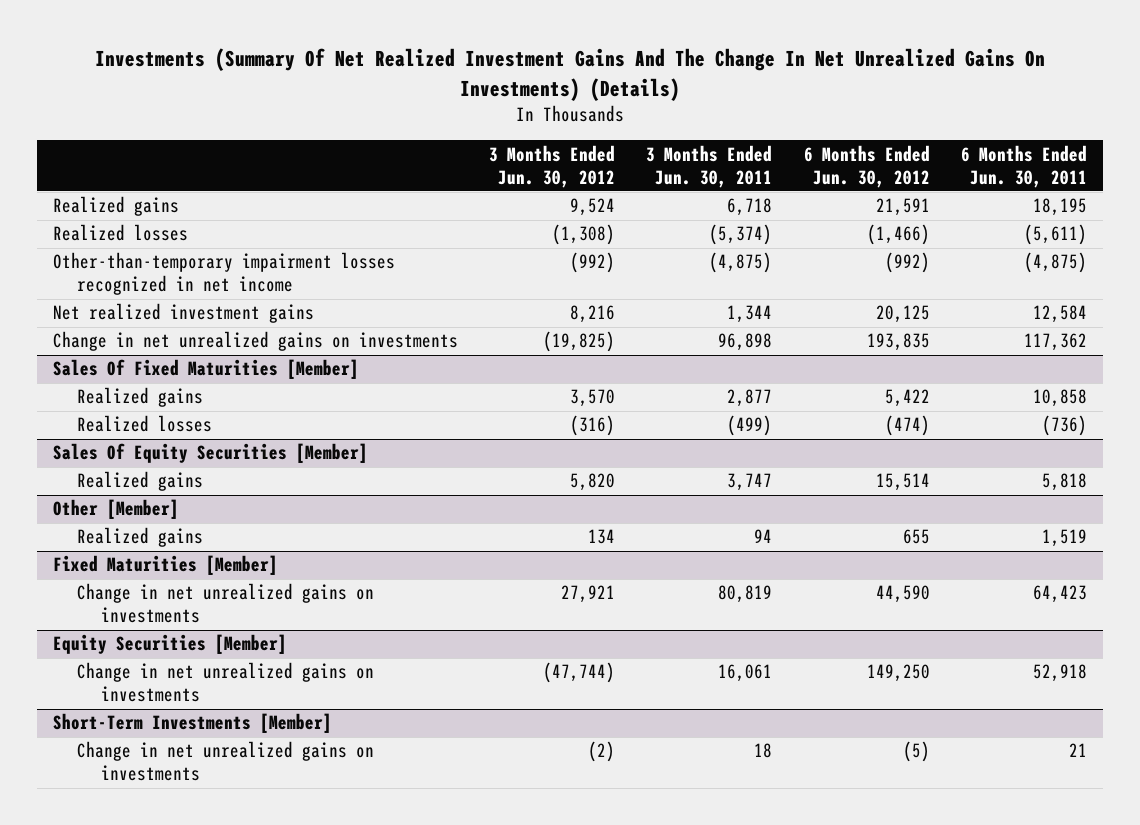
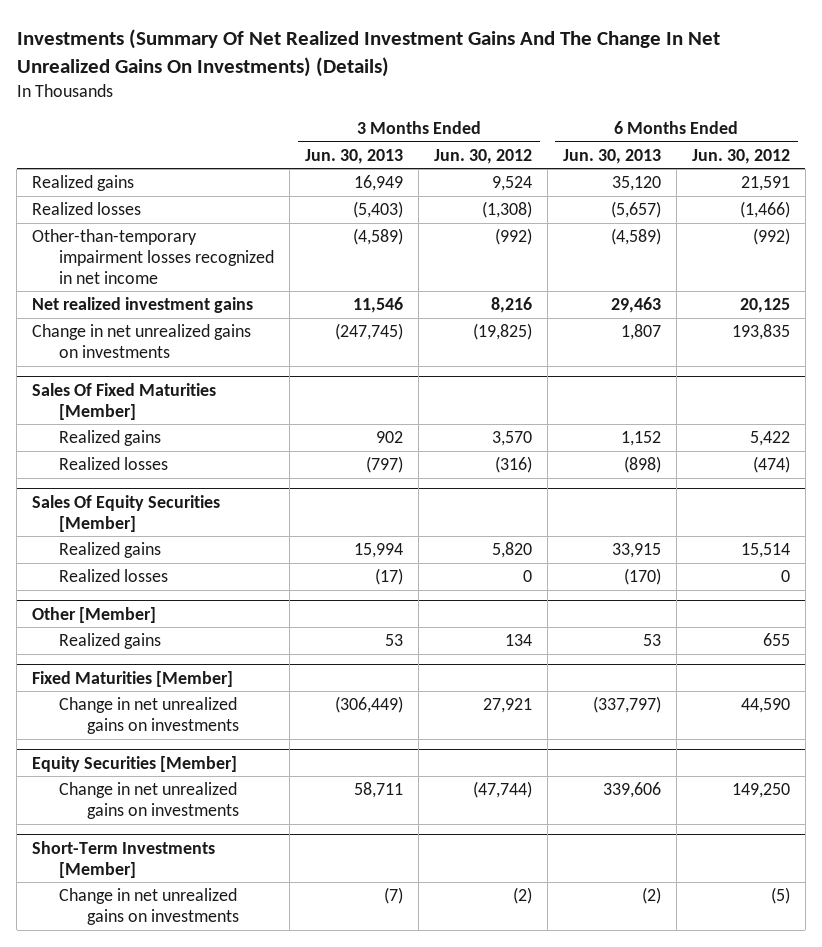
- | 3 Months Ended Jun. 30, 2012 | 3 Months Ended Jun. 30, 2011 | 6 Months Ended Jun. 30, 2012 | 6 Months Ended Jun. 30, 2011
+ | 3 Months Ended Jun. 30, 2013 | 3 Months Ended Jun. 30, 2012 | 6 Months Ended Jun. 30, 2013 | 6 Months Ended Jun. 30, 2012
@ Sales Of Equity Securities [Member]
+ Realized losses | (17) | 0 | (170) | 0

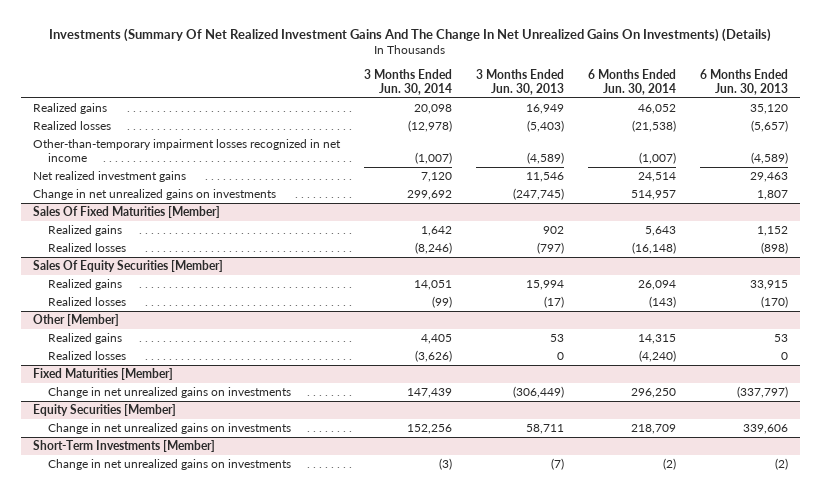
- | 3 Months Ended Jun. 30, 2013 | 3 Months Ended Jun. 30, 2012 | 6 Months Ended Jun. 30, 2013 | 6 Months Ended Jun. 30, 2012
+ | 3 Months Ended Jun. 30, 2014 | 3 Months Ended Jun. 30, 2013 | 6 Months Ended Jun. 30, 2014 | 6 Months Ended Jun. 30, 2013
@ Other [Member]
+ Realized losses | (3,626) | 0 | (4,240) | 0

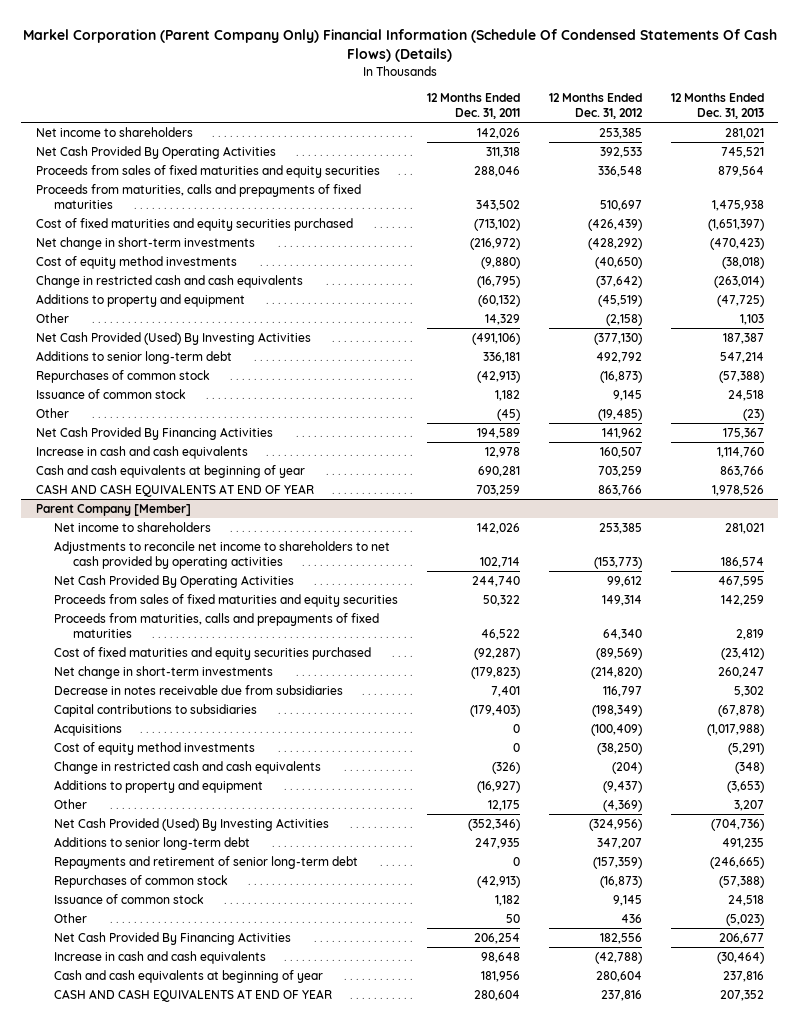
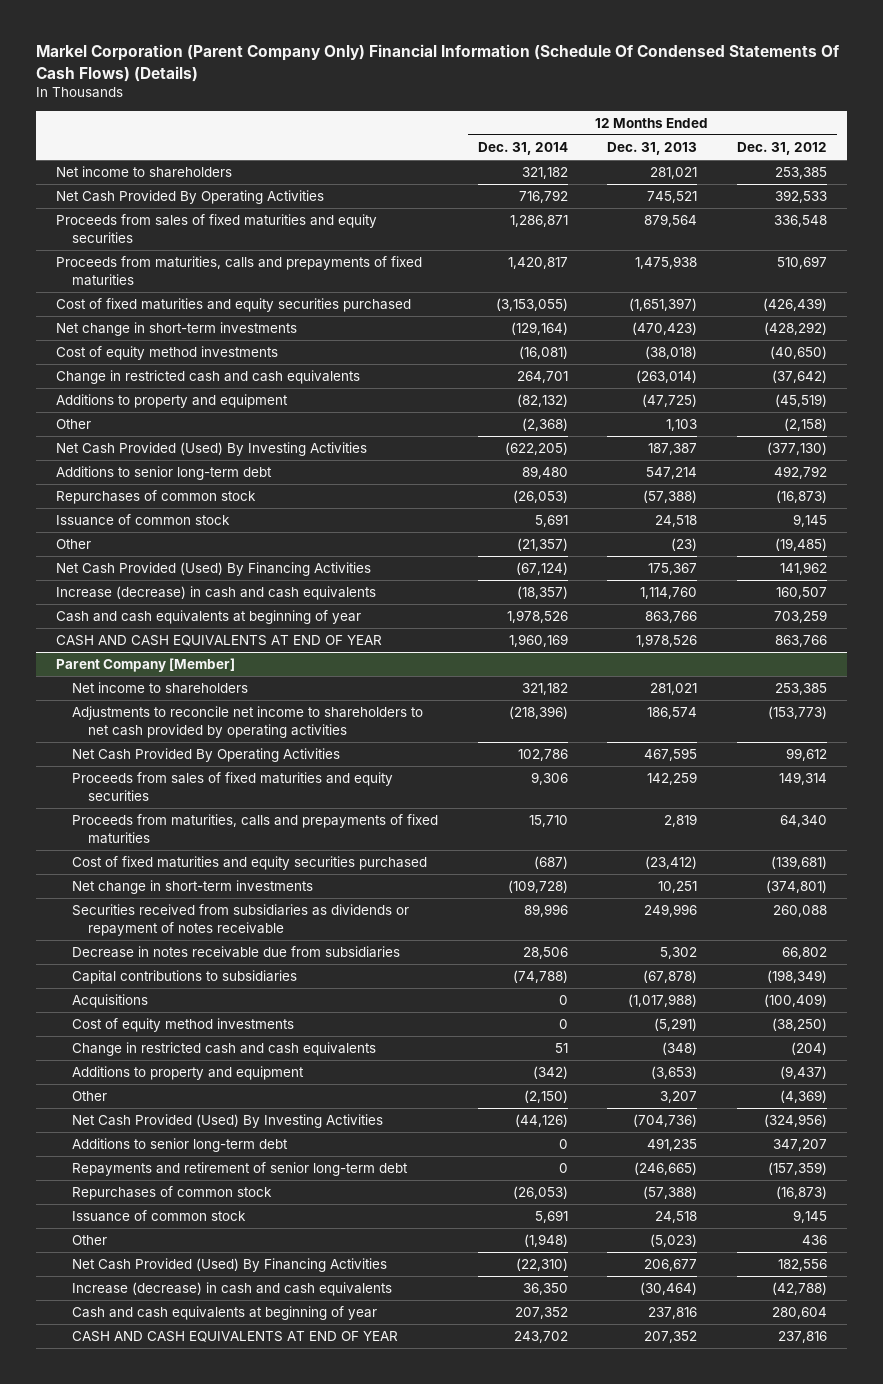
- | 12 Months Ended Dec. 31, 2011 | 12 Months Ended Dec. 31, 2012 | 12 Months Ended Dec. 31, 2013
+ | 12 Months Ended Dec. 31, 2014 | 12 Months Ended Dec. 31, 2013 | 12 Months Ended Dec. 31, 2012
- Net Cash Provided By Financing Activities | 194,589 | 141,962 | 175,367
- Increase in cash and cash equivalents | 12,978 | 160,507 | 1,114,760
+ Net Cash Provided (Used) By Financing Activities | (67,124) | 175,367 | 141,962
+ Increase (decrease) in cash and cash equivalents | (18,357) | 1,114,760 | 160,507
@ Parent Company [Member]
- Cost of fixed maturities and equity securities purchased | (92,287) | (89,569) | (23,412)
- Net change in short-term investments | (179,823) | (214,820) | 260,247
- Decrease in notes receivable due from subsidiaries | 7,401 | 116,797 | 5,302
+ Cost of fixed maturities and equity securities purchased | (687) | (23,412) | (139,681)
+ Net change in short-term investments | (109,728) | 10,251 | (374,801)
+ Securities received from subsidiaries as dividends or repayment of notes receivable | 89,996 | 249,996 | 260,088
+ Decrease in notes receivable due from subsidiaries | 28,506 | 5,302 | 66,802
- Net Cash Provided By Financing Activities | 206,254 | 182,556 | 206,677
- Increase in cash and cash equivalents | 98,648 | (42,788) | (30,464)
+ Net Cash Provided (Used) By Financing Activities | (22,310) | 206,677 | 182,556
+ Increase (decrease) in cash and cash equivalents | 36,350 | (30,464) | (42,788)

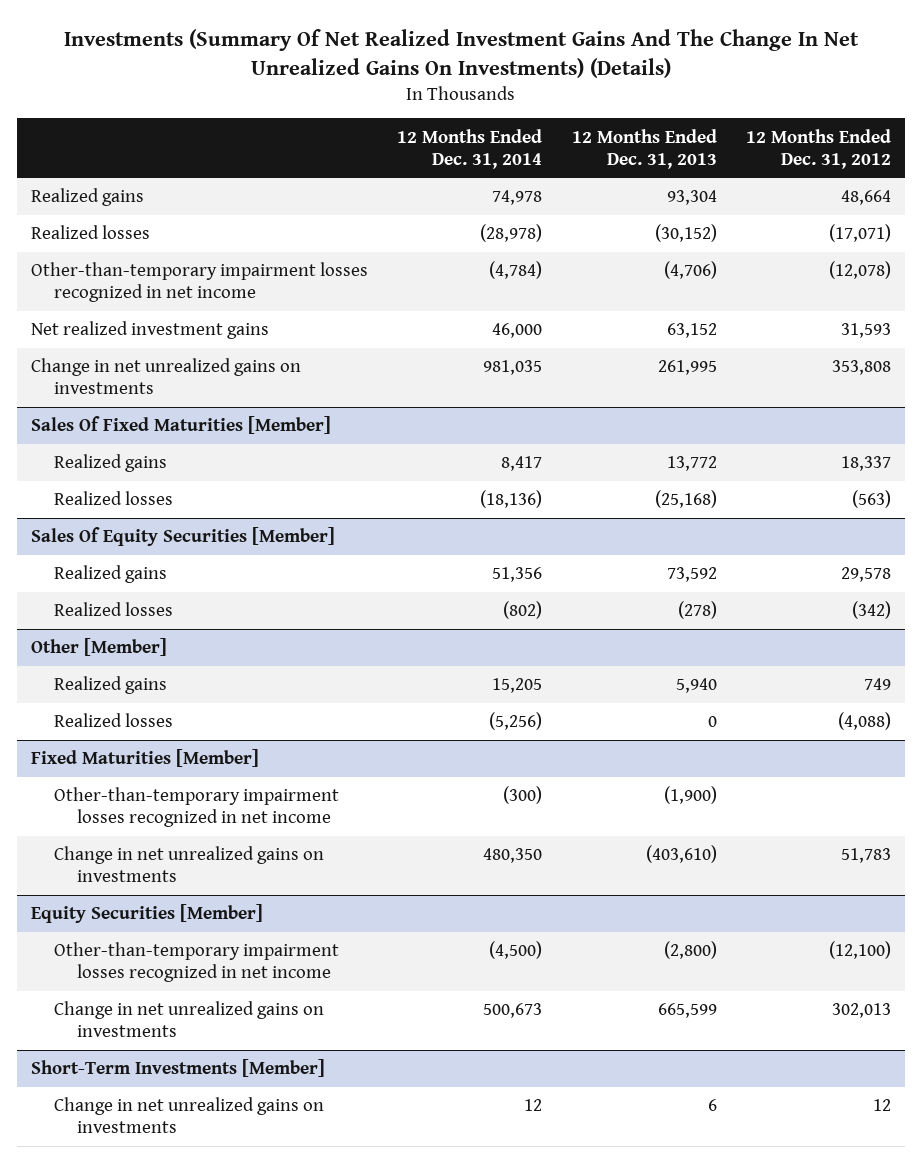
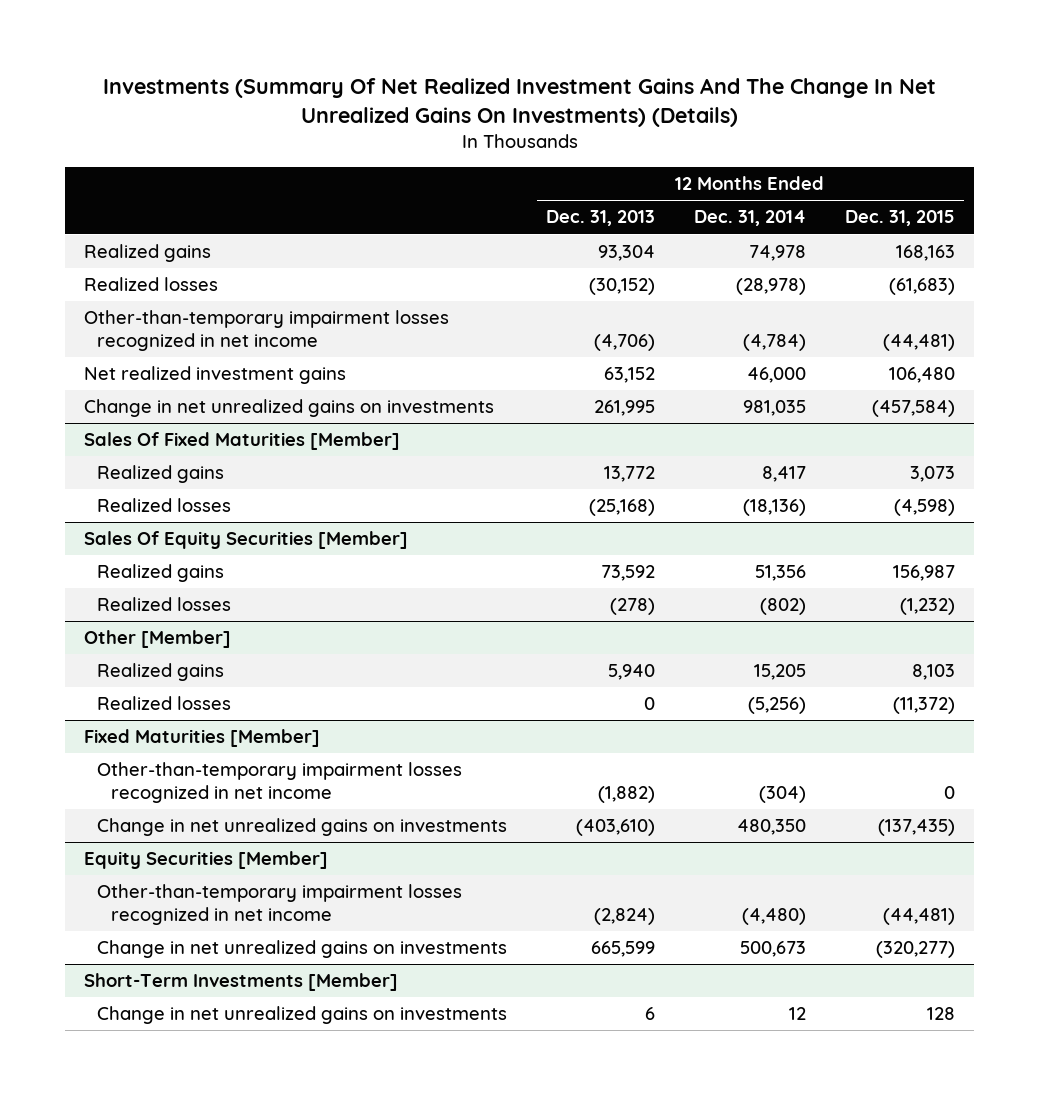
- | 12 Months Ended Dec. 31, 2014 | 12 Months Ended Dec. 31, 2013 | 12 Months Ended Dec. 31, 2012
+ | 12 Months Ended Dec. 31, 2013 | 12 Months Ended Dec. 31, 2014 | 12 Months Ended Dec. 31, 2015
@ Fixed Maturities [Member]
- Other-than-temporary impairment losses recognized in net income | (300) | (1,900) |
+ Other-than-temporary impairment losses recognized in net income | (1,882) | (304) | 0
@ Equity Securities [Member]
- Other-than-temporary impairment losses recognized in net income | (4,500) | (2,800) | (12,100)
+ Other-than-temporary impairment losses recognized in net income | (2,824) | (4,480) | (44,481)

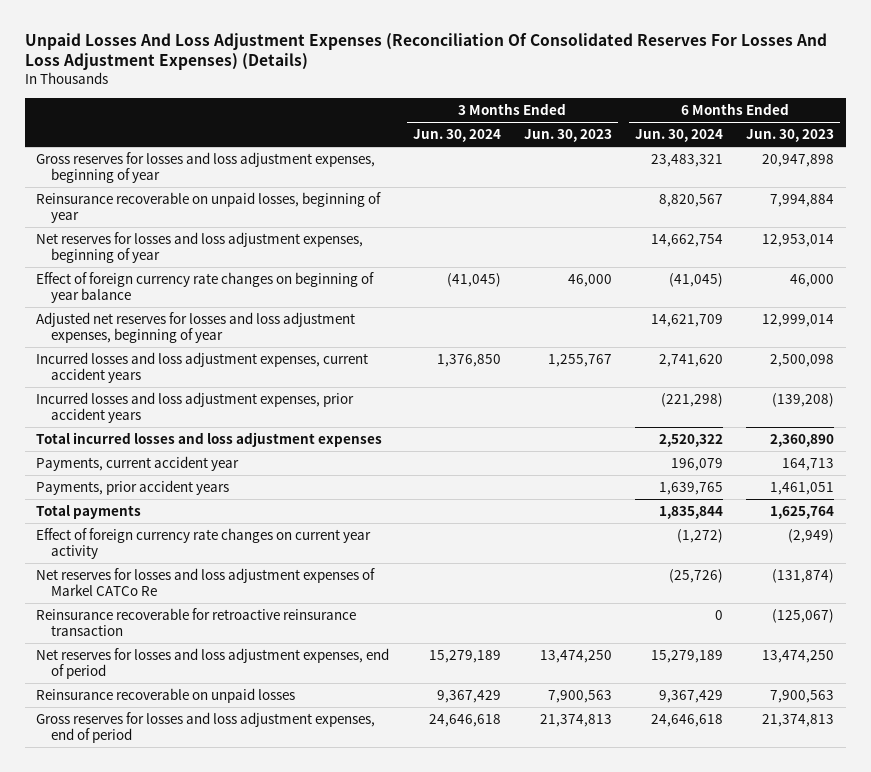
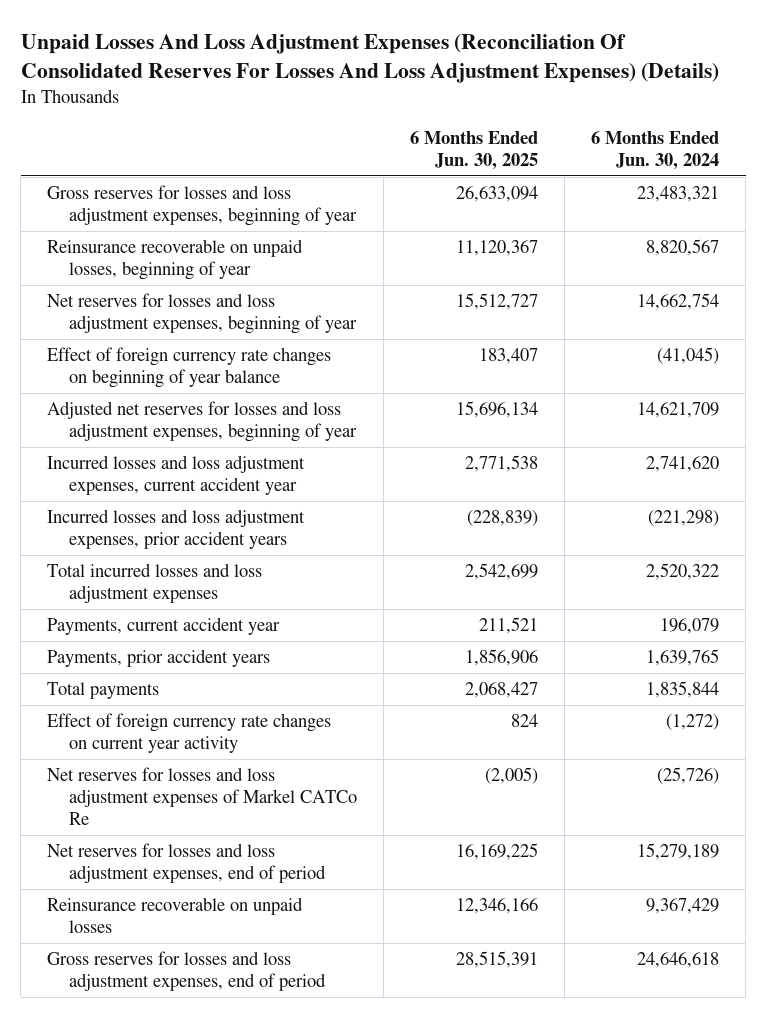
- | 3 Months Ended Jun. 30, 2024 | 3 Months Ended Jun. 30, 2023 | 6 Months Ended Jun. 30, 2024 | 6 Months Ended Jun. 30, 2023
+ | 6 Months Ended Jun. 30, 2025 | 6 Months Ended Jun. 30, 2024
- Incurred losses and loss adjustment expenses, current accident years | 1,376,850 | 1,255,767 | 2,741,620 | 2,500,098
+ Incurred losses and loss adjustment expenses, current accident year | 2,771,538 | 2,741,620
- Reinsurance recoverable for retroactive reinsurance transaction | | | 0 | (125,067)

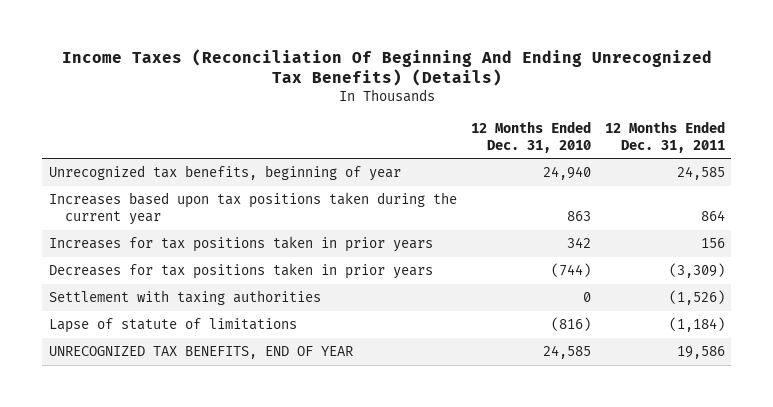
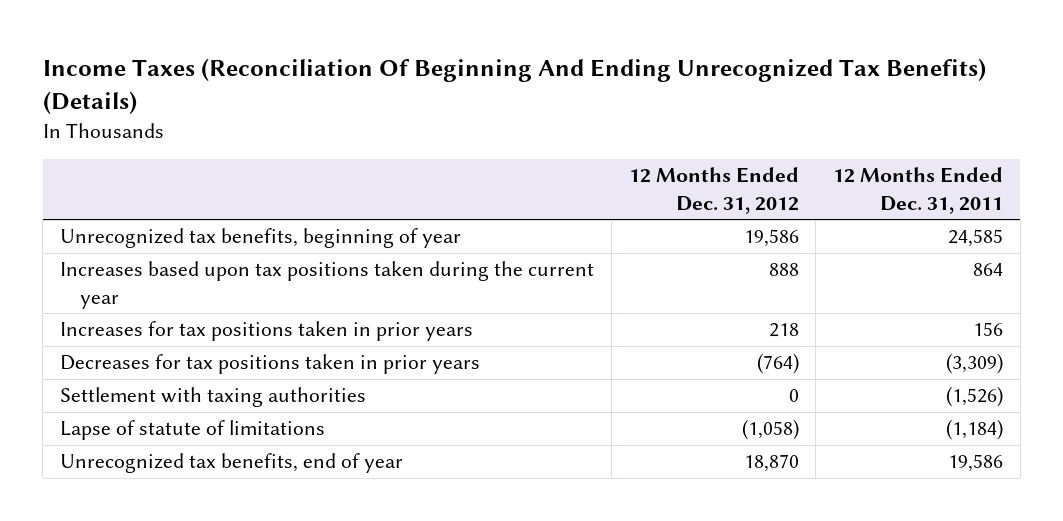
- | 12 Months Ended Dec. 31, 2010 | 12 Months Ended Dec. 31, 2011
+ | 12 Months Ended Dec. 31, 2012 | 12 Months Ended Dec. 31, 2011
- UNRECOGNIZED TAX BENEFITS, END OF YEAR | 24,585 | 19,586
+ Unrecognized tax benefits, end of year | 18,870 | 19,586

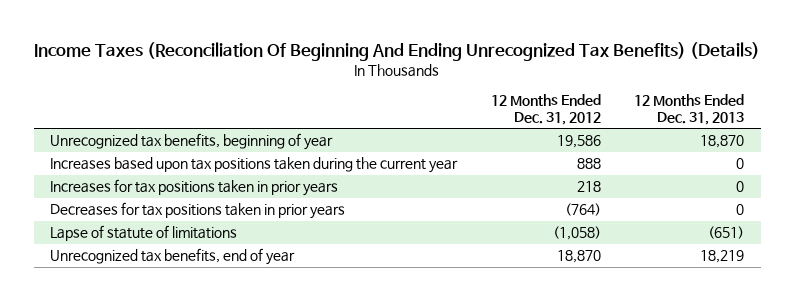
- | 12 Months Ended Dec. 31, 2012 | 12 Months Ended Dec. 31, 2011
+ | 12 Months Ended Dec. 31, 2012 | 12 Months Ended Dec. 31, 2013
- Settlement with taxing authorities | 0 | (1,526)

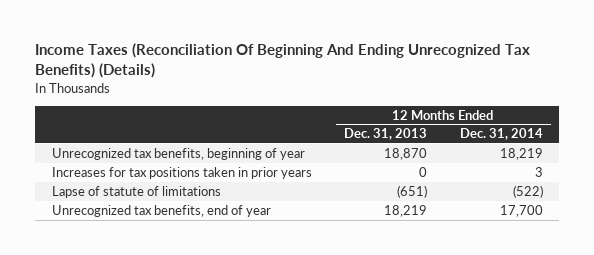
- | 12 Months Ended Dec. 31, 2012 | 12 Months Ended Dec. 31, 2013
+ | 12 Months Ended Dec. 31, 2013 | 12 Months Ended Dec. 31, 2014
- Increases based upon tax positions taken during the current year | 888 | 0
- Decreases for tax positions taken in prior years | (764) | 0

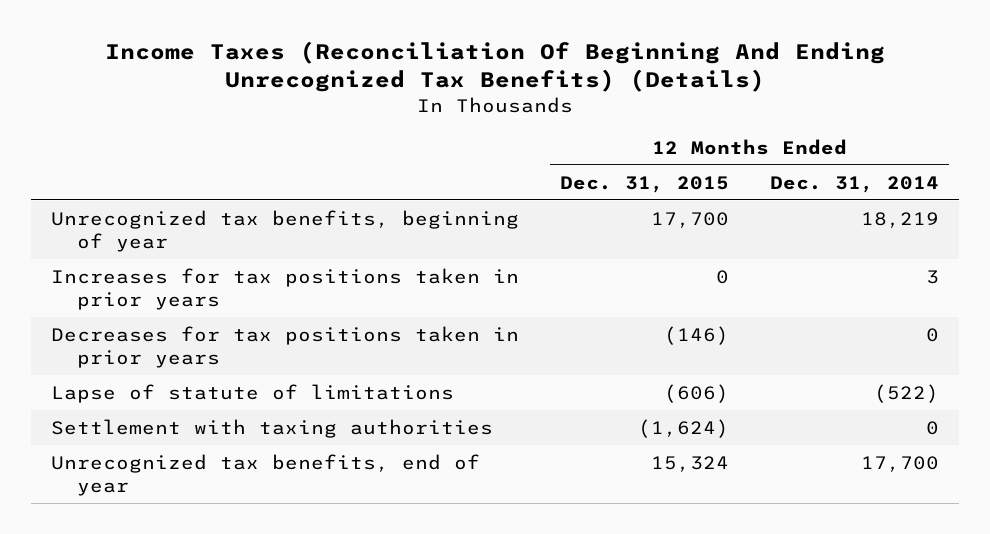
- | 12 Months Ended Dec. 31, 2013 | 12 Months Ended Dec. 31, 2014
+ | 12 Months Ended Dec. 31, 2015 | 12 Months Ended Dec. 31, 2014
+ Decreases for tax positions taken in prior years | (146) | 0
+ Settlement with taxing authorities | (1,624) | 0

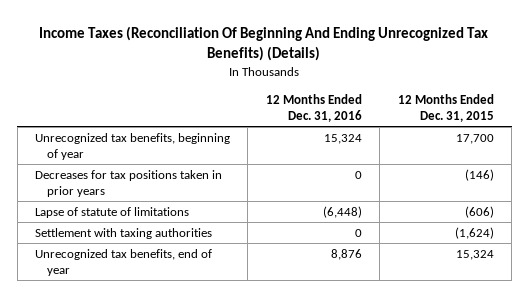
- | 12 Months Ended Dec. 31, 2015 | 12 Months Ended Dec. 31, 2014
+ | 12 Months Ended Dec. 31, 2016 | 12 Months Ended Dec. 31, 2015
- Increases for tax positions taken in prior years | 0 | 3

